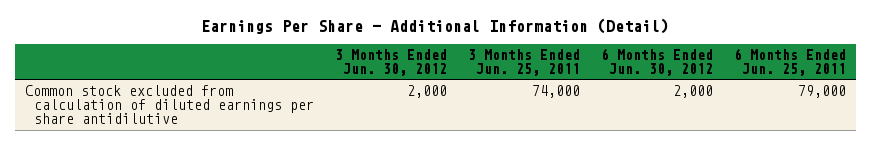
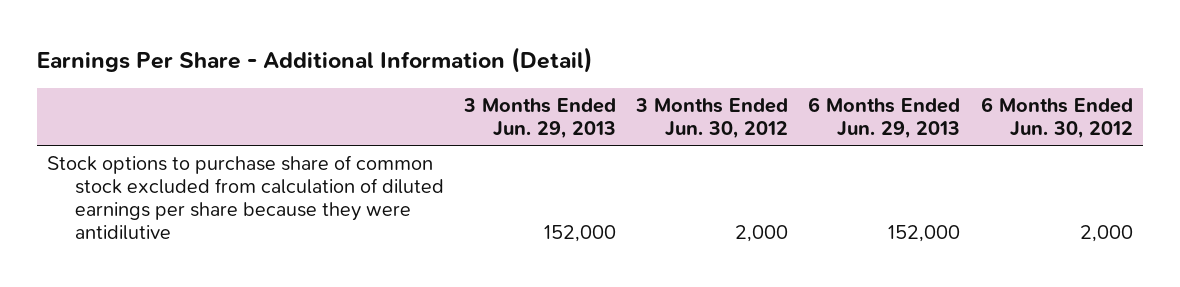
- | 3 Months Ended Jun. 30, 2012 | 3 Months Ended Jun. 25, 2011 | 6 Months Ended Jun. 30, 2012 | 6 Months Ended Jun. 25, 2011
+ | 3 Months Ended Jun. 29, 2013 | 3 Months Ended Jun. 30, 2012 | 6 Months Ended Jun. 29, 2013 | 6 Months Ended Jun. 30, 2012
- Common stock excluded from calculation of diluted earnings per share antidilutive | 2,000 | 74,000 | 2,000 | 79,000
+ Stock options to purchase share of common stock excluded from calculation of diluted earnings per share because they were antidilutive | 152,000 | 2,000 | 152,000 | 2,000

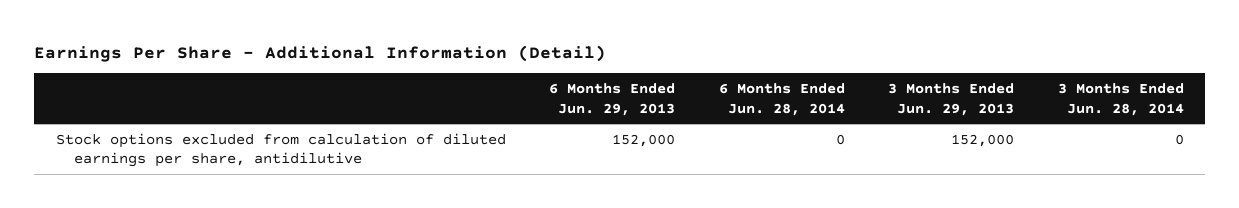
- | 3 Months Ended Jun. 29, 2013 | 3 Months Ended Jun. 30, 2012 | 6 Months Ended Jun. 29, 2013 | 6 Months Ended Jun. 30, 2012
+ | 6 Months Ended Jun. 29, 2013 | 6 Months Ended Jun. 28, 2014 | 3 Months Ended Jun. 29, 2013 | 3 Months Ended Jun. 28, 2014
- Stock options to purchase share of common stock excluded from calculation of diluted earnings per share because they were antidilutive | 152,000 | 2,000 | 152,000 | 2,000
+ Stock options excluded from calculation of diluted earnings per share, antidilutive | 152,000 | 0 | 152,000 | 0

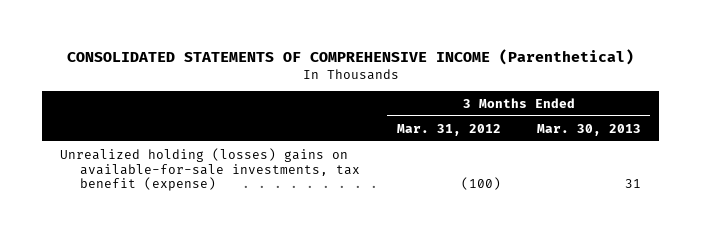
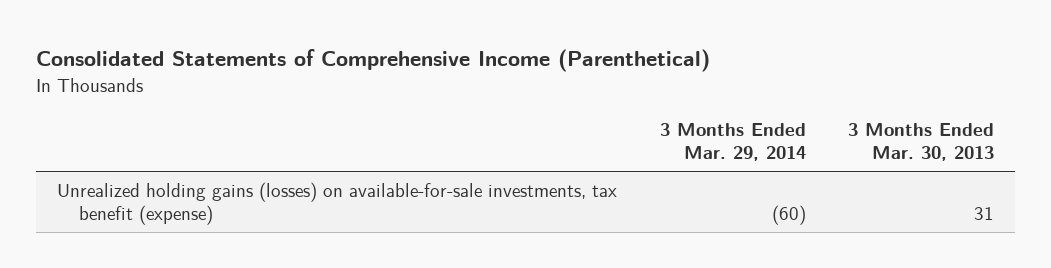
- CONSOLIDATED STATEMENTS OF COMPREHENSIVE INCOME (Parenthetical)
+ Consolidated Statements of Comprehensive Income (Parenthetical)
- | 3 Months Ended Mar. 31, 2012 | 3 Months Ended Mar. 30, 2013
+ | 3 Months Ended Mar. 29, 2014 | 3 Months Ended Mar. 30, 2013
- Unrealized holding (losses) gains on available-for-sale investments, tax benefit (expense) | (100) | 31
+ Unrealized holding gains (losses) on available-for-sale investments, tax benefit (expense) | (60) | 31

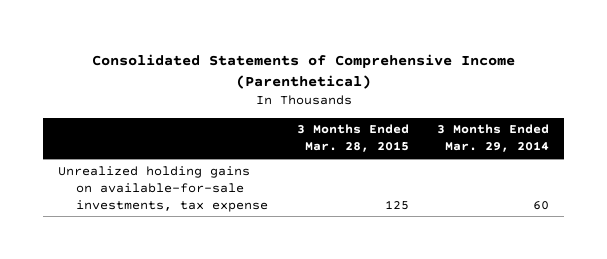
- | 3 Months Ended Mar. 29, 2014 | 3 Months Ended Mar. 30, 2013
+ | 3 Months Ended Mar. 28, 2015 | 3 Months Ended Mar. 29, 2014
- Unrealized holding gains (losses) on available-for-sale investments, tax benefit (expense) | (60) | 31
+ Unrealized holding gains on available-for-sale investments, tax expense | 125 | 60

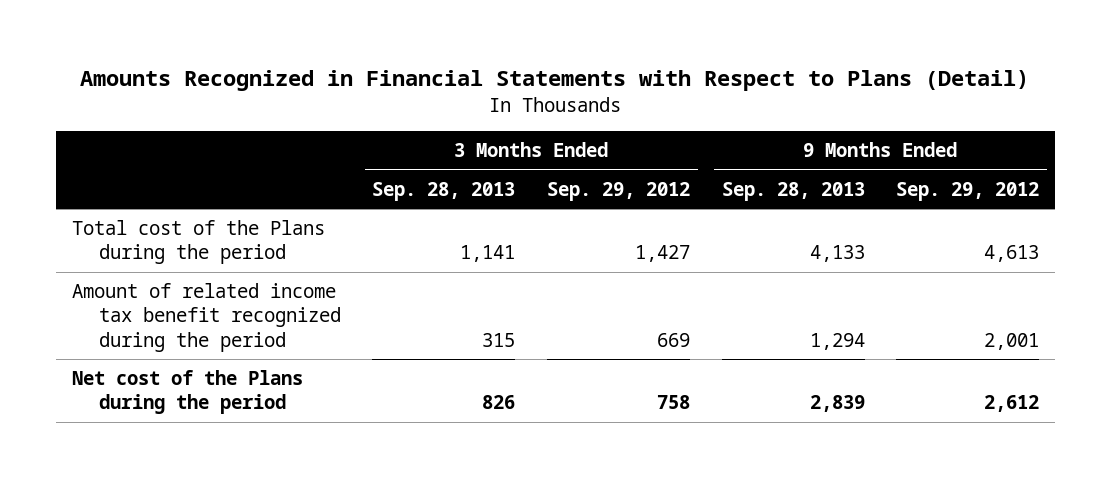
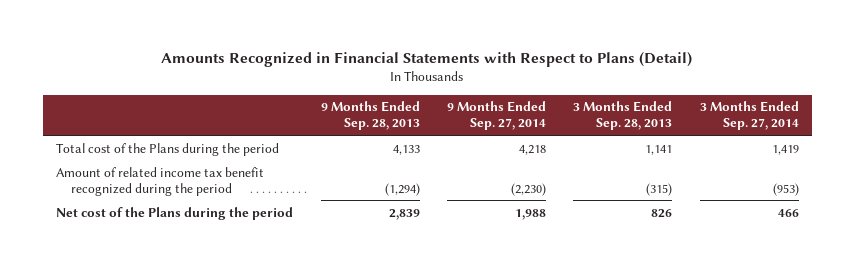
- | 3 Months Ended Sep. 28, 2013 | 3 Months Ended Sep. 29, 2012 | 9 Months Ended Sep. 28, 2013 | 9 Months Ended Sep. 29, 2012
+ | 9 Months Ended Sep. 28, 2013 | 9 Months Ended Sep. 27, 2014 | 3 Months Ended Sep. 28, 2013 | 3 Months Ended Sep. 27, 2014
- Amount of related income tax benefit recognized during the period | 315 | 669 | 1,294 | 2,001
+ Amount of related income tax benefit recognized during the period | (1,294) | (2,230) | (315) | (953)

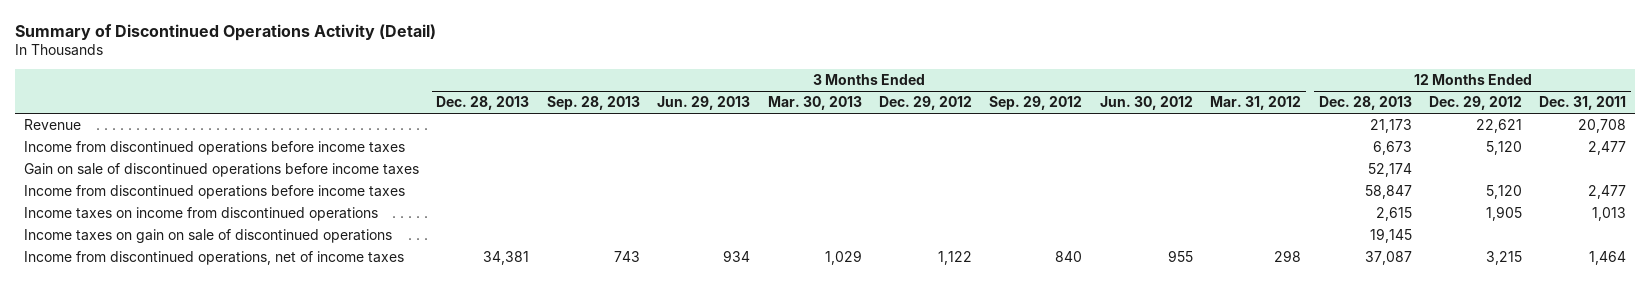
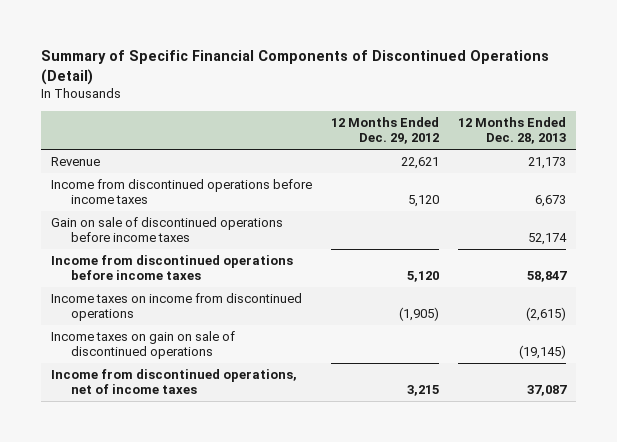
- Summary of Discontinued Operations Activity (Detail)
+ Summary of Specific Financial Components of Discontinued Operations (Detail)
- | 3 Months Ended Dec. 28, 2013 | 3 Months Ended Sep. 28, 2013 | 3 Months Ended Jun. 29, 2013 | 3 Months Ended Mar. 30, 2013 | 3 Months Ended Dec. 29, 2012 | 3 Months Ended Sep. 29, 2012 | 3 Months Ended Jun. 30, 2012 | 3 Months Ended Mar. 31, 2012 | 12 Months Ended Dec. 28, 2013 | 12 Months Ended Dec. 29, 2012 | 12 Months Ended Dec. 31, 2011
+ | 12 Months Ended Dec. 29, 2012 | 12 Months Ended Dec. 28, 2013
- Income taxes on income from discontinued operations | | | | | | | | | 2,615 | 1,905 | 1,013
- Income taxes on gain on sale of discontinued operations | | | | | | | | | 19,145 | |
+ Income taxes on income from discontinued operations | (1,905) | (2,615)
+ Income taxes on gain on sale of discontinued operations | | (19,145)

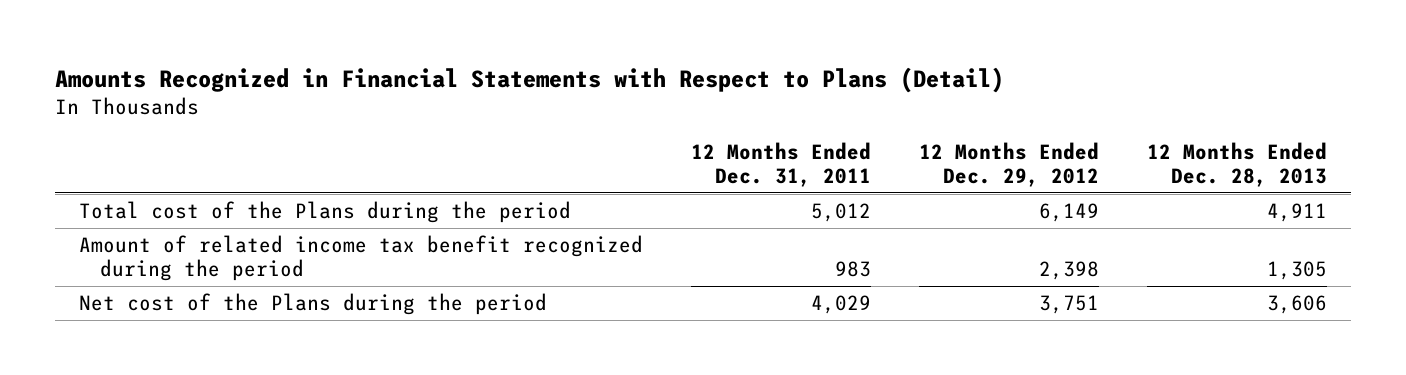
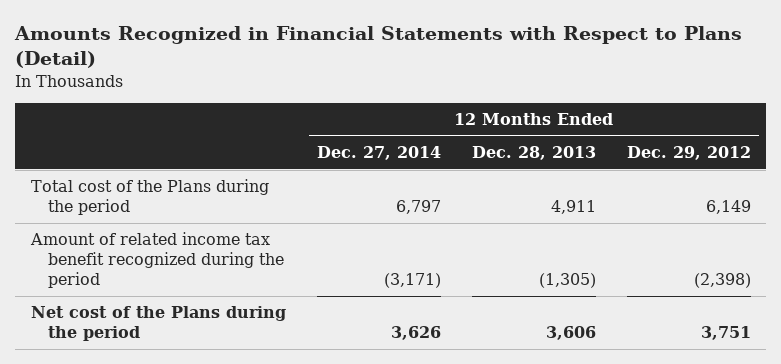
- | 12 Months Ended Dec. 31, 2011 | 12 Months Ended Dec. 29, 2012 | 12 Months Ended Dec. 28, 2013
+ | 12 Months Ended Dec. 27, 2014 | 12 Months Ended Dec. 28, 2013 | 12 Months Ended Dec. 29, 2012
- Amount of related income tax benefit recognized during the period | 983 | 2,398 | 1,305
+ Amount of related income tax benefit recognized during the period | (3,171) | (1,305) | (2,398)

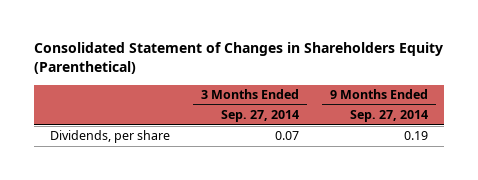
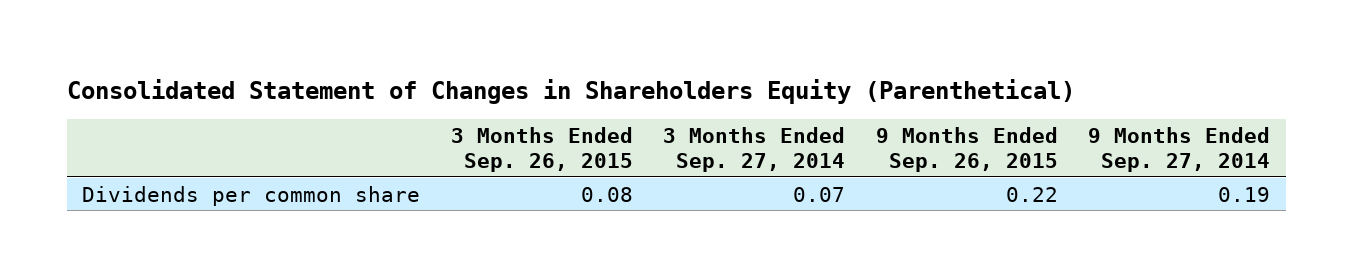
- | 3 Months Ended Sep. 27, 2014 | 9 Months Ended Sep. 27, 2014
+ | 3 Months Ended Sep. 26, 2015 | 3 Months Ended Sep. 27, 2014 | 9 Months Ended Sep. 26, 2015 | 9 Months Ended Sep. 27, 2014
- Dividends, per share | 0.07 | 0.19
+ Dividends per common share | 0.08 | 0.07 | 0.22 | 0.19

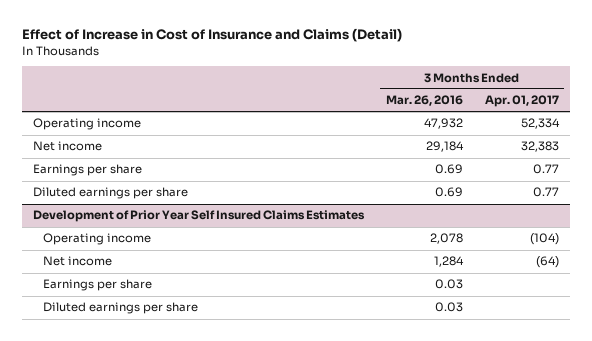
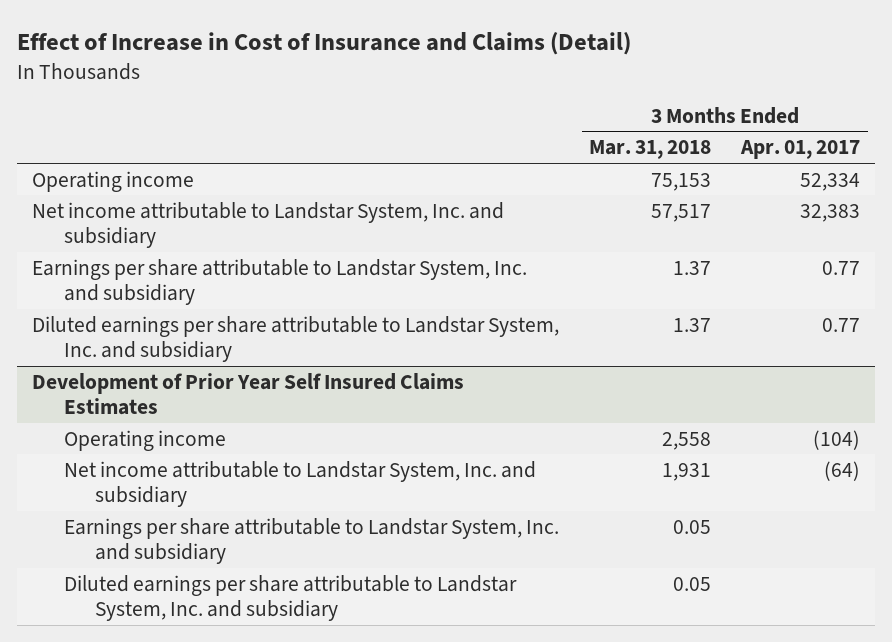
- | 3 Months Ended Mar. 26, 2016 | 3 Months Ended Apr. 01, 2017
+ | 3 Months Ended Mar. 31, 2018 | 3 Months Ended Apr. 01, 2017
- Net income | 29,184 | 32,383
- Earnings per share | 0.69 | 0.77
- Diluted earnings per share | 0.69 | 0.77
+ Net income attributable to Landstar System, Inc. and subsidiary | 57,517 | 32,383
+ Earnings per share attributable to Landstar System, Inc. and subsidiary | 1.37 | 0.77
+ Diluted earnings per share attributable to Landstar System, Inc. and subsidiary | 1.37 | 0.77
@ Development of Prior Year Self Insured Claims Estimates
- Net income | 1,284 | (64)
- Earnings per share | 0.03 |
- Diluted earnings per share | 0.03 |
+ Net income attributable to Landstar System, Inc. and subsidiary | 1,931 | (64)
+ Earnings per share attributable to Landstar System, Inc. and subsidiary | 0.05 |
+ Diluted earnings per share attributable to Landstar System, Inc. and subsidiary | 0.05 |

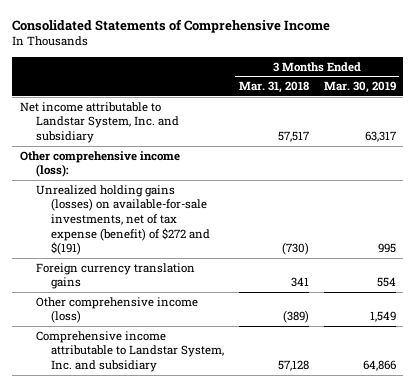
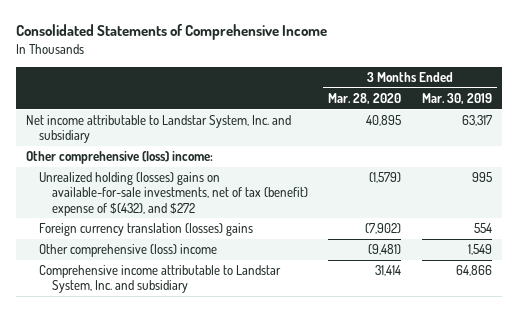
- | 3 Months Ended Mar. 31, 2018 | 3 Months Ended Mar. 30, 2019
+ | 3 Months Ended Mar. 28, 2020 | 3 Months Ended Mar. 30, 2019
- Other comprehensive income (loss):
- Unrealized holding gains (losses) on available-for-sale investments, net of tax expense (benefit) of $272 and $(191) | (730) | 995
- Foreign currency translation gains | 341 | 554
- Other comprehensive income (loss) | (389) | 1,549
+ Other comprehensive (loss) income:
+ Unrealized holding (losses) gains on available-for-sale investments, net of tax (benefit) expense of $(432), and $272 | (1,579) | 995
+ Foreign currency translation (losses) gains | (7,902) | 554
+ Other comprehensive (loss) income | (9,481) | 1,549

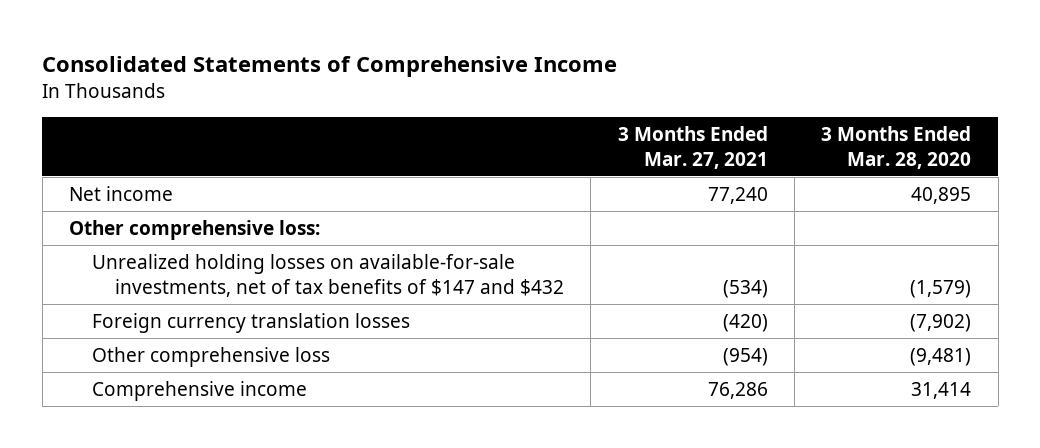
- | 3 Months Ended Mar. 28, 2020 | 3 Months Ended Mar. 30, 2019
+ | 3 Months Ended Mar. 27, 2021 | 3 Months Ended Mar. 28, 2020
- Net income attributable to Landstar System, Inc. and subsidiary | 40,895 | 63,317
- Other comprehensive (loss) income:
- Unrealized holding (losses) gains on available-for-sale investments, net of tax (benefit) expense of $(432), and $272 | (1,579) | 995
- Foreign currency translation (losses) gains | (7,902) | 554
- Other comprehensive (loss) income | (9,481) | 1,549
- Comprehensive income attributable to Landstar System, Inc. and subsidiary | 31,414 | 64,866
+ Net income | 77,240 | 40,895
+ Other comprehensive loss:
+ Unrealized holding losses on available-for-sale investments, net of tax benefits of $147 and $432 | (534) | (1,579)
+ Foreign currency translation losses | (420) | (7,902)
+ Other comprehensive loss | (954) | (9,481)
+ Comprehensive income | 76,286 | 31,414

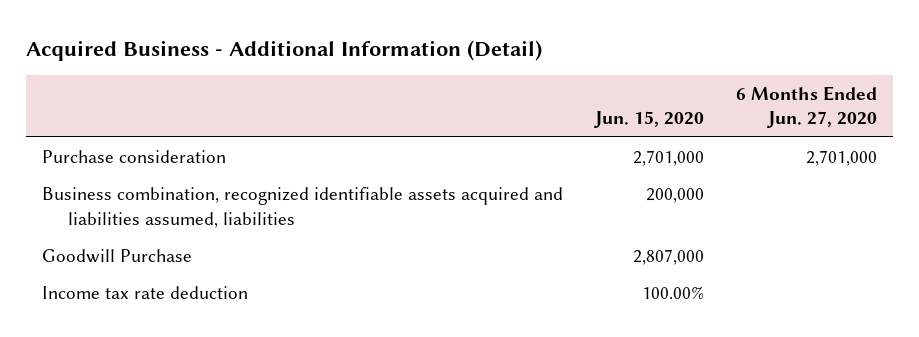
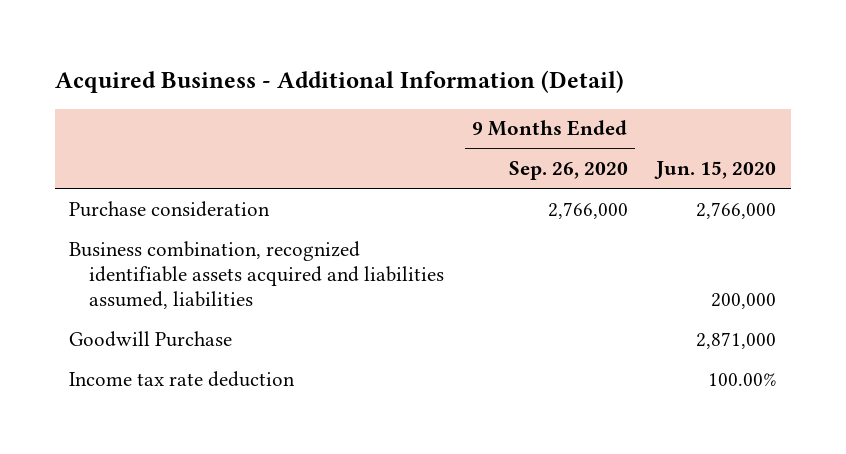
- | Jun. 15, 2020 | 6 Months Ended Jun. 27, 2020
+ | 9 Months Ended Sep. 26, 2020 | Jun. 15, 2020
- Purchase consideration | 2,701,000 | 2,701,000
+ Purchase consideration | 2,766,000 | 2,766,000
- Goodwill Purchase | 2,807,000 |
+ Goodwill Purchase | | 2,871,000

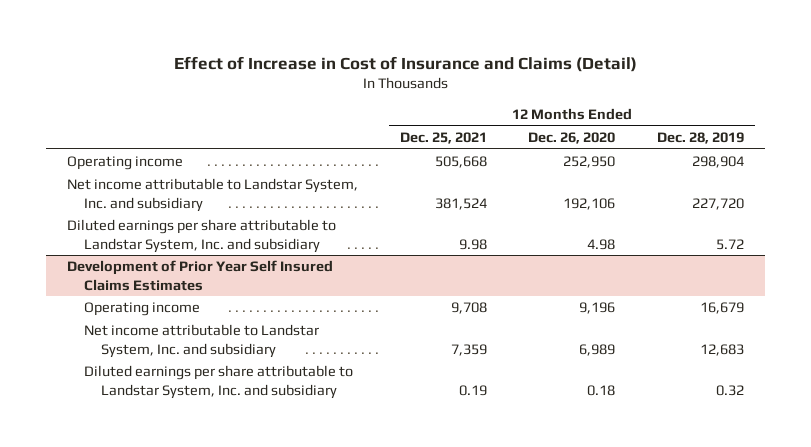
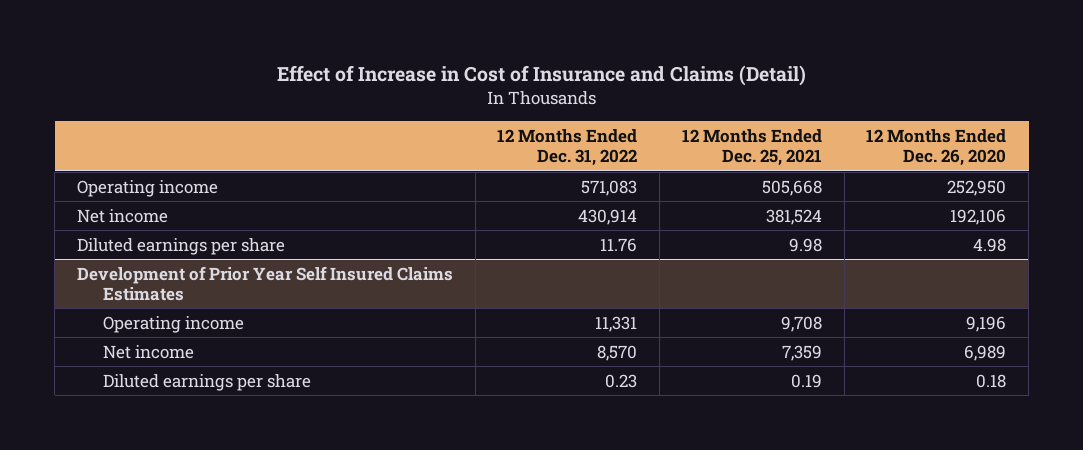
- | 12 Months Ended Dec. 25, 2021 | 12 Months Ended Dec. 26, 2020 | 12 Months Ended Dec. 28, 2019
+ | 12 Months Ended Dec. 31, 2022 | 12 Months Ended Dec. 25, 2021 | 12 Months Ended Dec. 26, 2020
- Net income attributable to Landstar System, Inc. and subsidiary | 381,524 | 192,106 | 227,720
- Diluted earnings per share attributable to Landstar System, Inc. and subsidiary | 9.98 | 4.98 | 5.72
+ Net income | 430,914 | 381,524 | 192,106
+ Diluted earnings per share | 11.76 | 9.98 | 4.98
@ Development of Prior Year Self Insured Claims Estimates
- Net income attributable to Landstar System, Inc. and subsidiary | 7,359 | 6,989 | 12,683
- Diluted earnings per share attributable to Landstar System, Inc. and subsidiary | 0.19 | 0.18 | 0.32
+ Net income | 8,570 | 7,359 | 6,989
+ Diluted earnings per share | 0.23 | 0.19 | 0.18

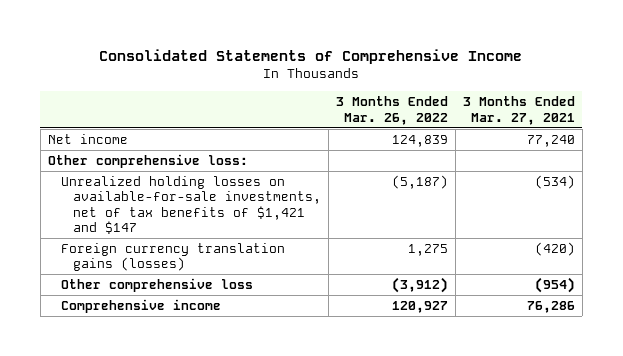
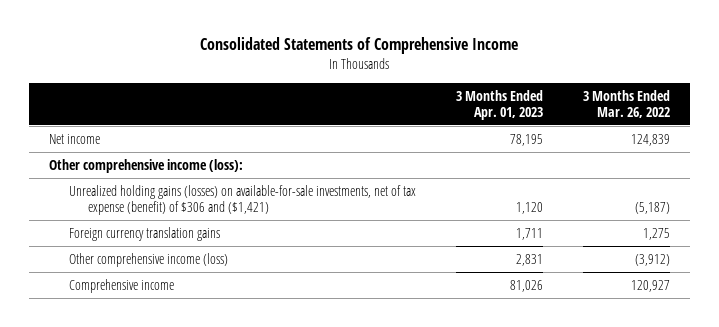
- | 3 Months Ended Mar. 26, 2022 | 3 Months Ended Mar. 27, 2021
+ | 3 Months Ended Apr. 01, 2023 | 3 Months Ended Mar. 26, 2022
- Other comprehensive loss:
- Unrealized holding losses on available-for-sale investments, net of tax benefits of $1,421 and $147 | (5,187) | (534)
- Foreign currency translation gains (losses) | 1,275 | (420)
- Other comprehensive loss | (3,912) | (954)
+ Other comprehensive income (loss):
+ Unrealized holding gains (losses) on available-for-sale investments, net of tax expense (benefit) of $306 and ($1,421) | 1,120 | (5,187)
+ Foreign currency translation gains | 1,711 | 1,275
+ Other comprehensive income (loss) | 2,831 | (3,912)

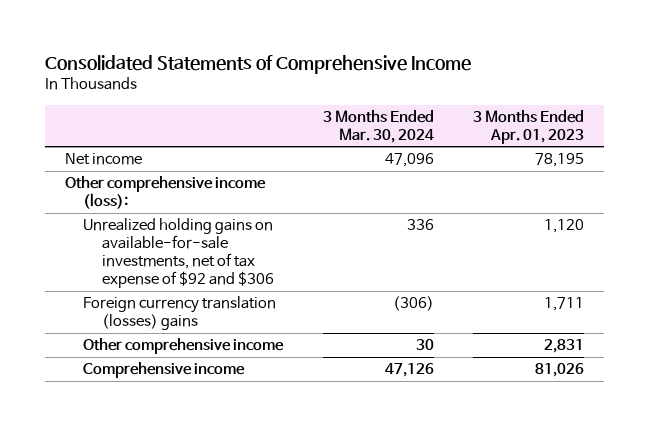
- | 3 Months Ended Apr. 01, 2023 | 3 Months Ended Mar. 26, 2022
+ | 3 Months Ended Mar. 30, 2024 | 3 Months Ended Apr. 01, 2023
- Unrealized holding gains (losses) on available-for-sale investments, net of tax expense (benefit) of $306 and ($1,421) | 1,120 | (5,187)
- Foreign currency translation gains | 1,711 | 1,275
- Other comprehensive income (loss) | 2,831 | (3,912)
+ Unrealized holding gains on available-for-sale investments, net of tax expense of $92 and $306 | 336 | 1,120
+ Foreign currency translation (losses) gains | (306) | 1,711
+ Other comprehensive income | 30 | 2,831

